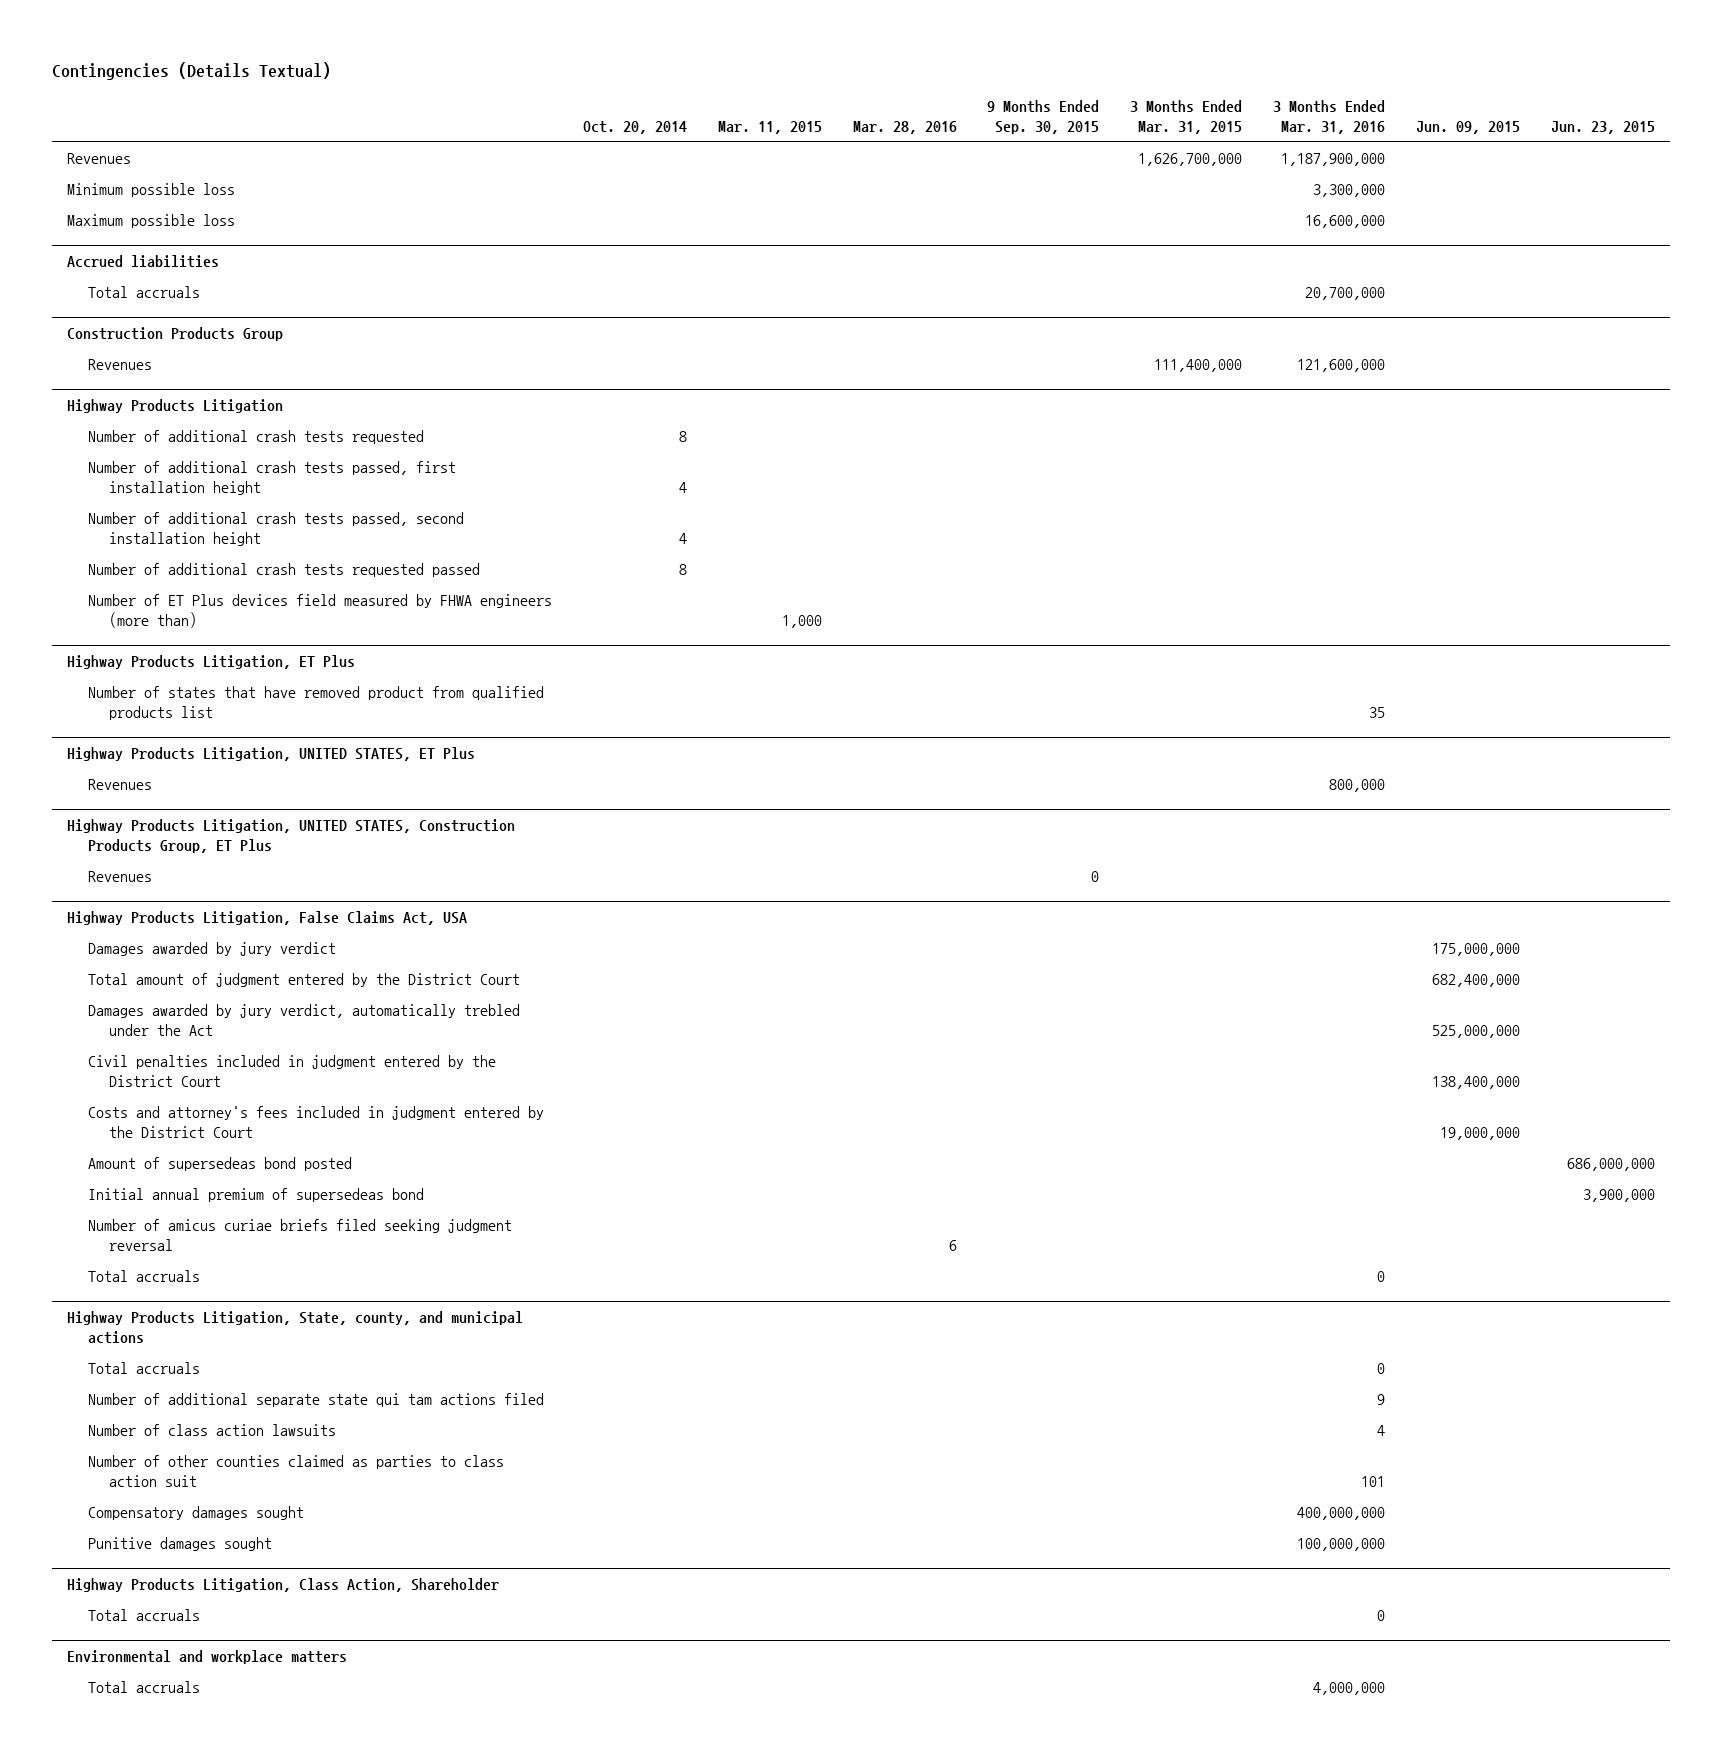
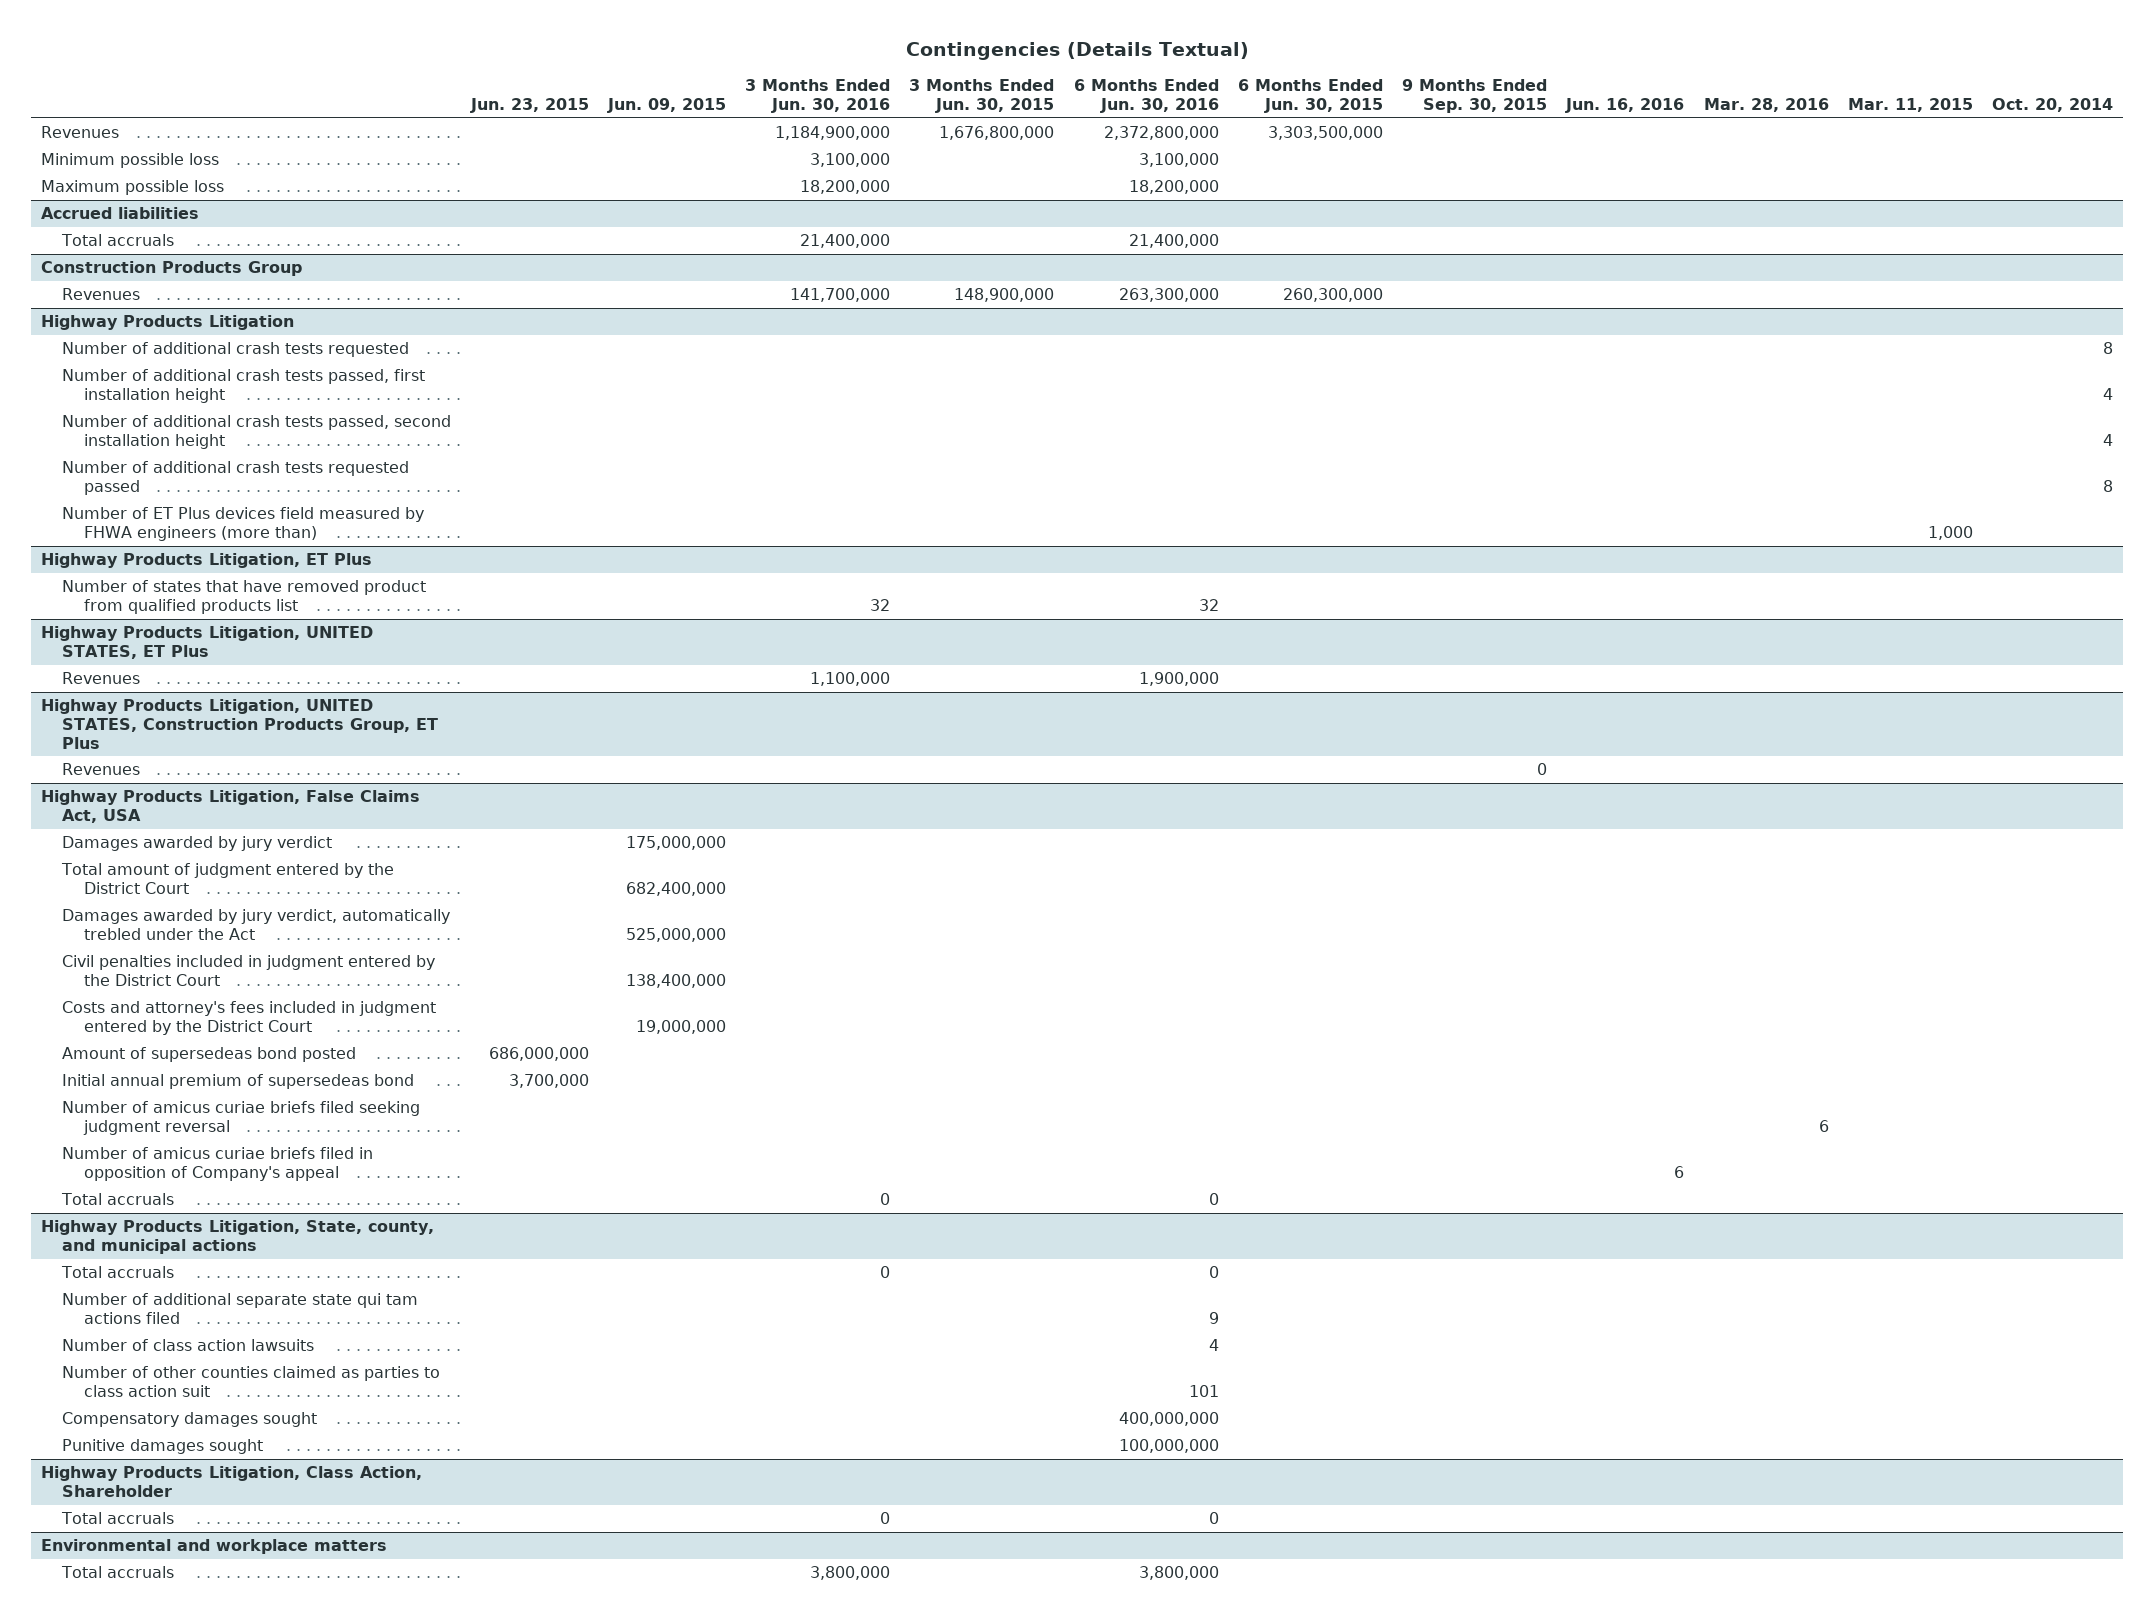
- | Oct. 20, 2014 | Mar. 11, 2015 | Mar. 28, 2016 | 9 Months Ended Sep. 30, 2015 | 3 Months Ended Mar. 31, 2015 | 3 Months Ended Mar. 31, 2016 | Jun. 09, 2015 | Jun. 23, 2015
+ | Jun. 23, 2015 | Jun. 09, 2015 | 3 Months Ended Jun. 30, 2016 | 3 Months Ended Jun. 30, 2015 | 6 Months Ended Jun. 30, 2016 | 6 Months Ended Jun. 30, 2015 | 9 Months Ended Sep. 30, 2015 | Jun. 16, 2016 | Mar. 28, 2016 | Mar. 11, 2015 | Oct. 20, 2014
@ Highway Products Litigation, False Claims Act, USA
- Initial annual premium of supersedeas bond | | | | | | | | 3,900,000
+ Initial annual premium of supersedeas bond | 3,700,000 | | | | | | | | | |
+ Number of amicus curiae briefs filed in opposition of Company's appeal | | | | | | | | 6 | | |

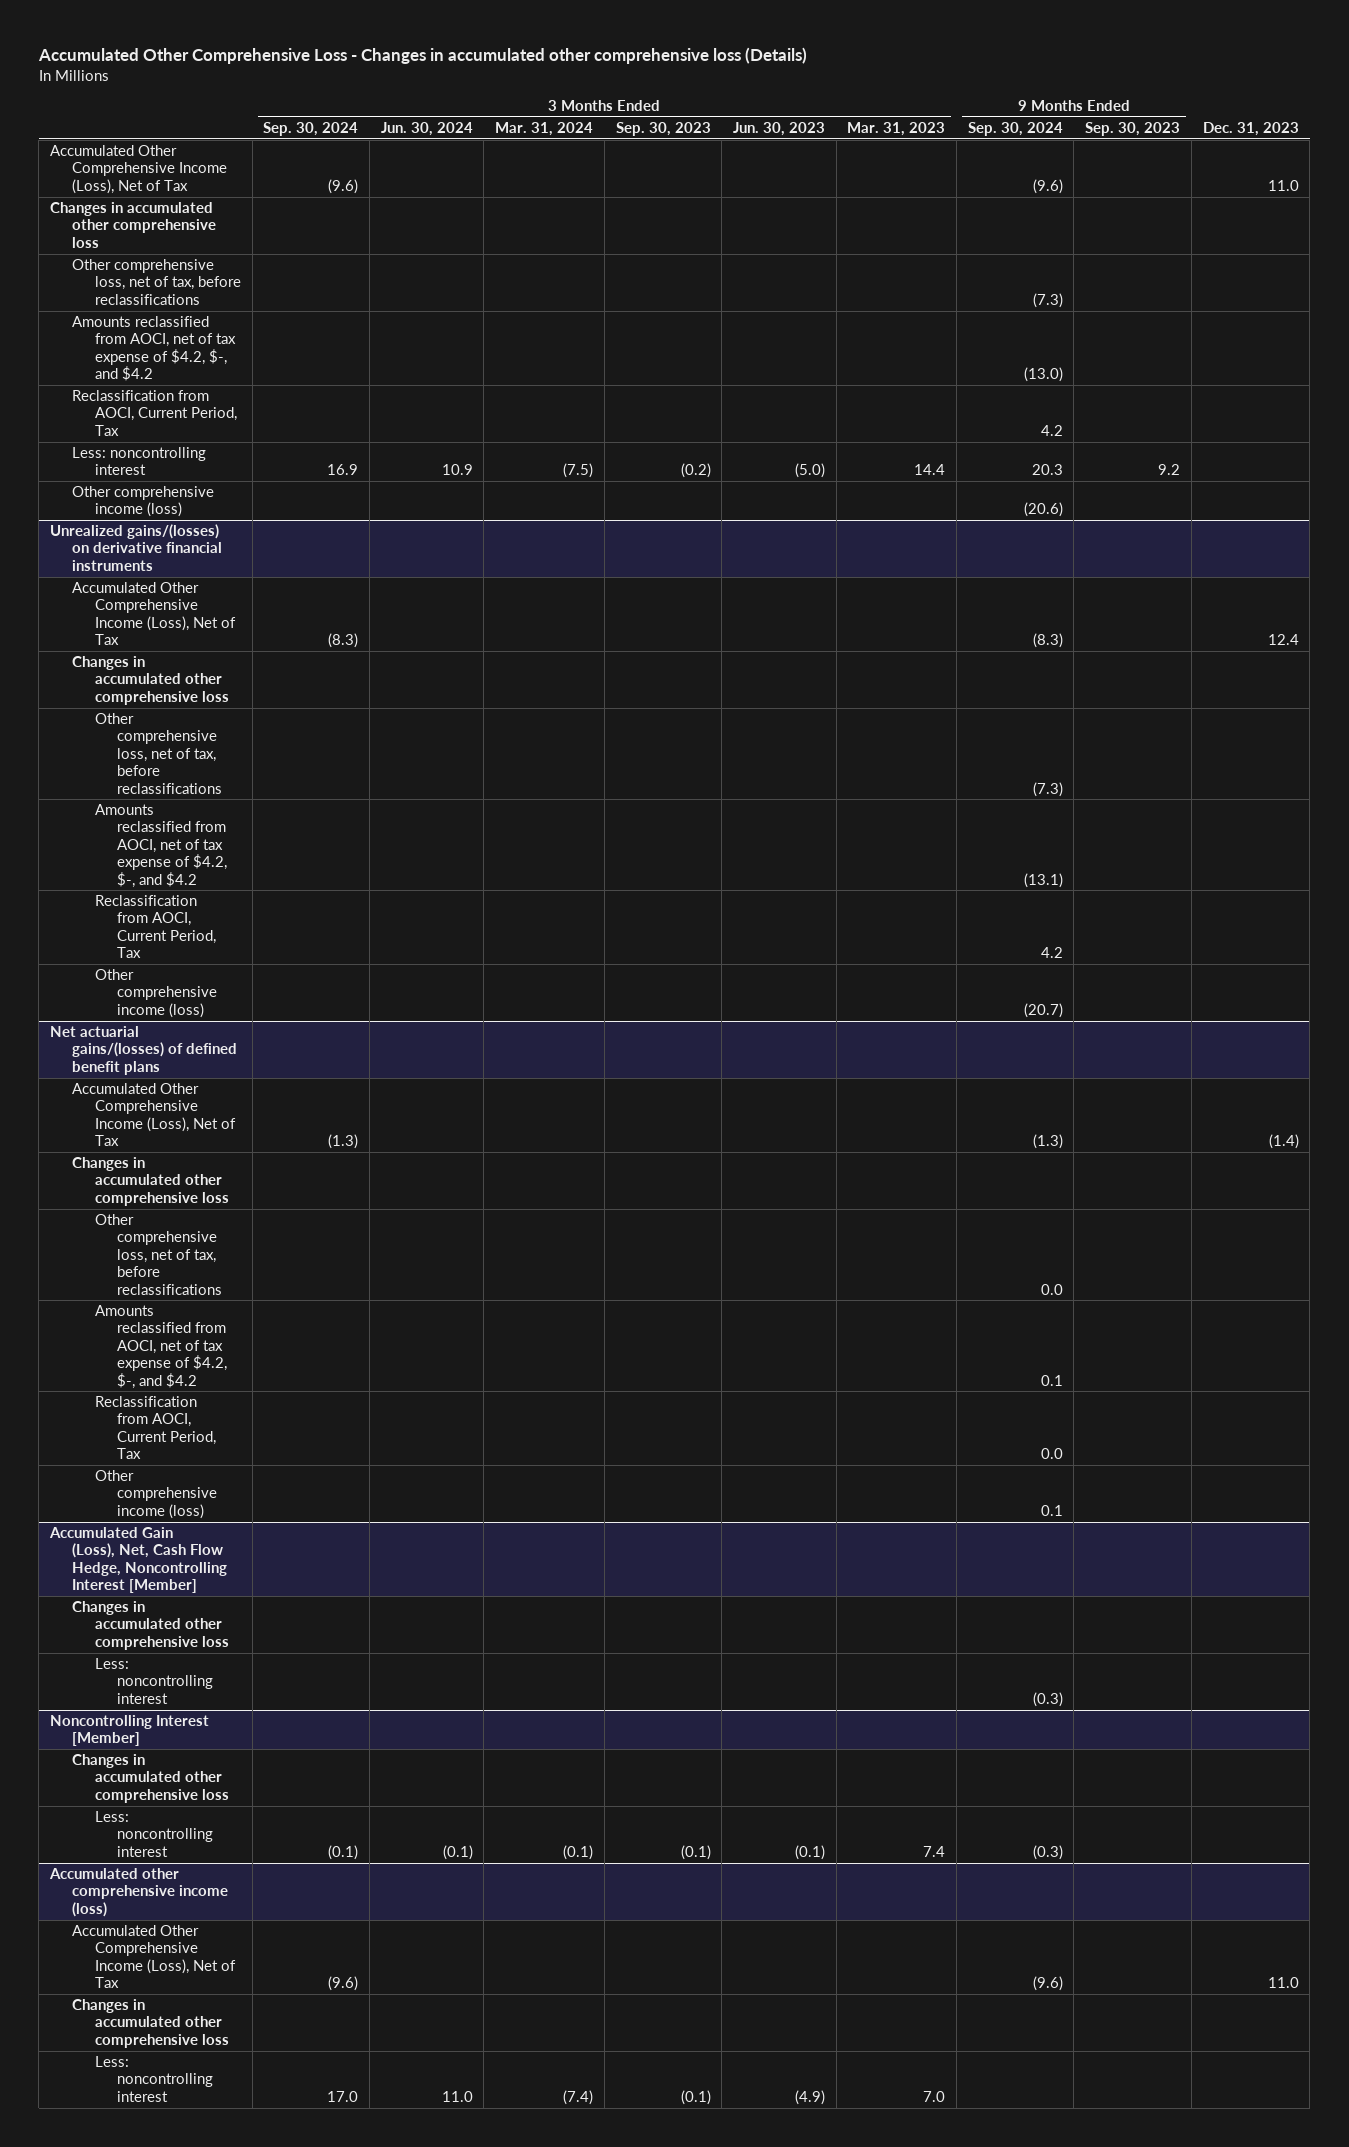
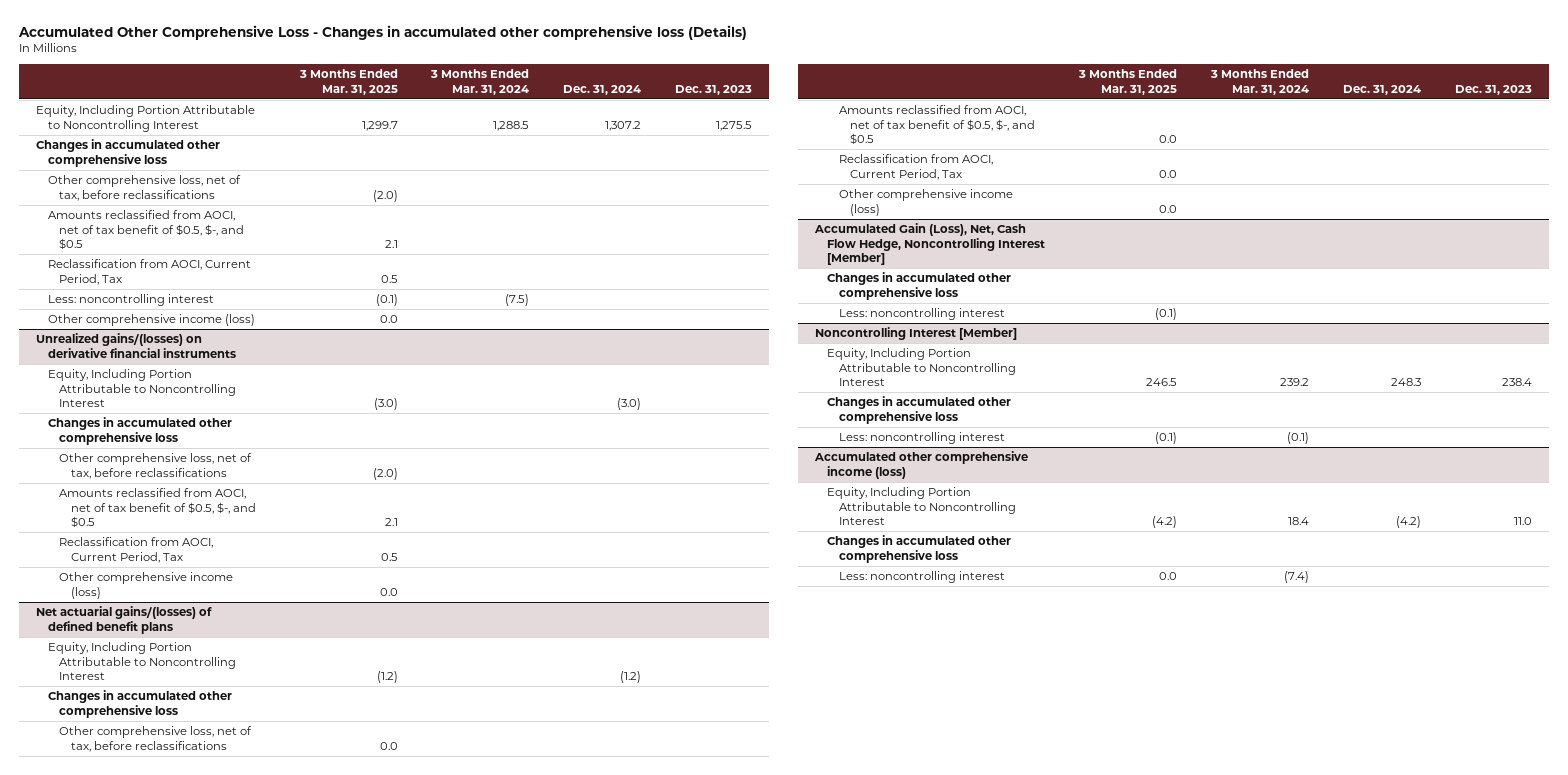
- | 3 Months Ended Sep. 30, 2024 | 3 Months Ended Jun. 30, 2024 | 3 Months Ended Mar. 31, 2024 | 3 Months Ended Sep. 30, 2023 | 3 Months Ended Jun. 30, 2023 | 3 Months Ended Mar. 31, 2023 | 9 Months Ended Sep. 30, 2024 | 9 Months Ended Sep. 30, 2023 | Dec. 31, 2023
+ | 3 Months Ended Mar. 31, 2025 | 3 Months Ended Mar. 31, 2024 | Dec. 31, 2024 | Dec. 31, 2023
- Accumulated Other Comprehensive Income (Loss), Net of Tax | (9.6) | | | | | | (9.6) | | 11.0
+ Equity, Including Portion Attributable to Noncontrolling Interest | 1,299.7 | 1,288.5 | 1,307.2 | 1,275.5
- Amounts reclassified from AOCI, net of tax expense of $4.2, $-, and $4.2 | | | | | | | (13.0) | |
+ Amounts reclassified from AOCI, net of tax benefit of $0.5, $-, and $0.5 | 2.1 | | |
@ Unrealized gains/(losses) on derivative financial instruments
- Accumulated Other Comprehensive Income (Loss), Net of Tax | (8.3) | | | | | | (8.3) | | 12.4
+ Equity, Including Portion Attributable to Noncontrolling Interest | (3.0) | | (3.0) |
- Amounts reclassified from AOCI, net of tax expense of $4.2, $-, and $4.2 | | | | | | | (13.1) | |
+ Amounts reclassified from AOCI, net of tax benefit of $0.5, $-, and $0.5 | 2.1 | | |
@ Net actuarial gains/(losses) of defined benefit plans
- Accumulated Other Comprehensive Income (Loss), Net of Tax | (1.3) | | | | | | (1.3) | | (1.4)
+ Equity, Including Portion Attributable to Noncontrolling Interest | (1.2) | | (1.2) |
- Amounts reclassified from AOCI, net of tax expense of $4.2, $-, and $4.2 | | | | | | | 0.1 | |
+ Amounts reclassified from AOCI, net of tax benefit of $0.5, $-, and $0.5 | 0.0 | | |
@ Noncontrolling Interest [Member]
+ Equity, Including Portion Attributable to Noncontrolling Interest | 246.5 | 239.2 | 248.3 | 238.4
@ Accumulated other comprehensive income (loss)
- Accumulated Other Comprehensive Income (Loss), Net of Tax | (9.6) | | | | | | (9.6) | | 11.0
+ Equity, Including Portion Attributable to Noncontrolling Interest | (4.2) | 18.4 | (4.2) | 11.0

